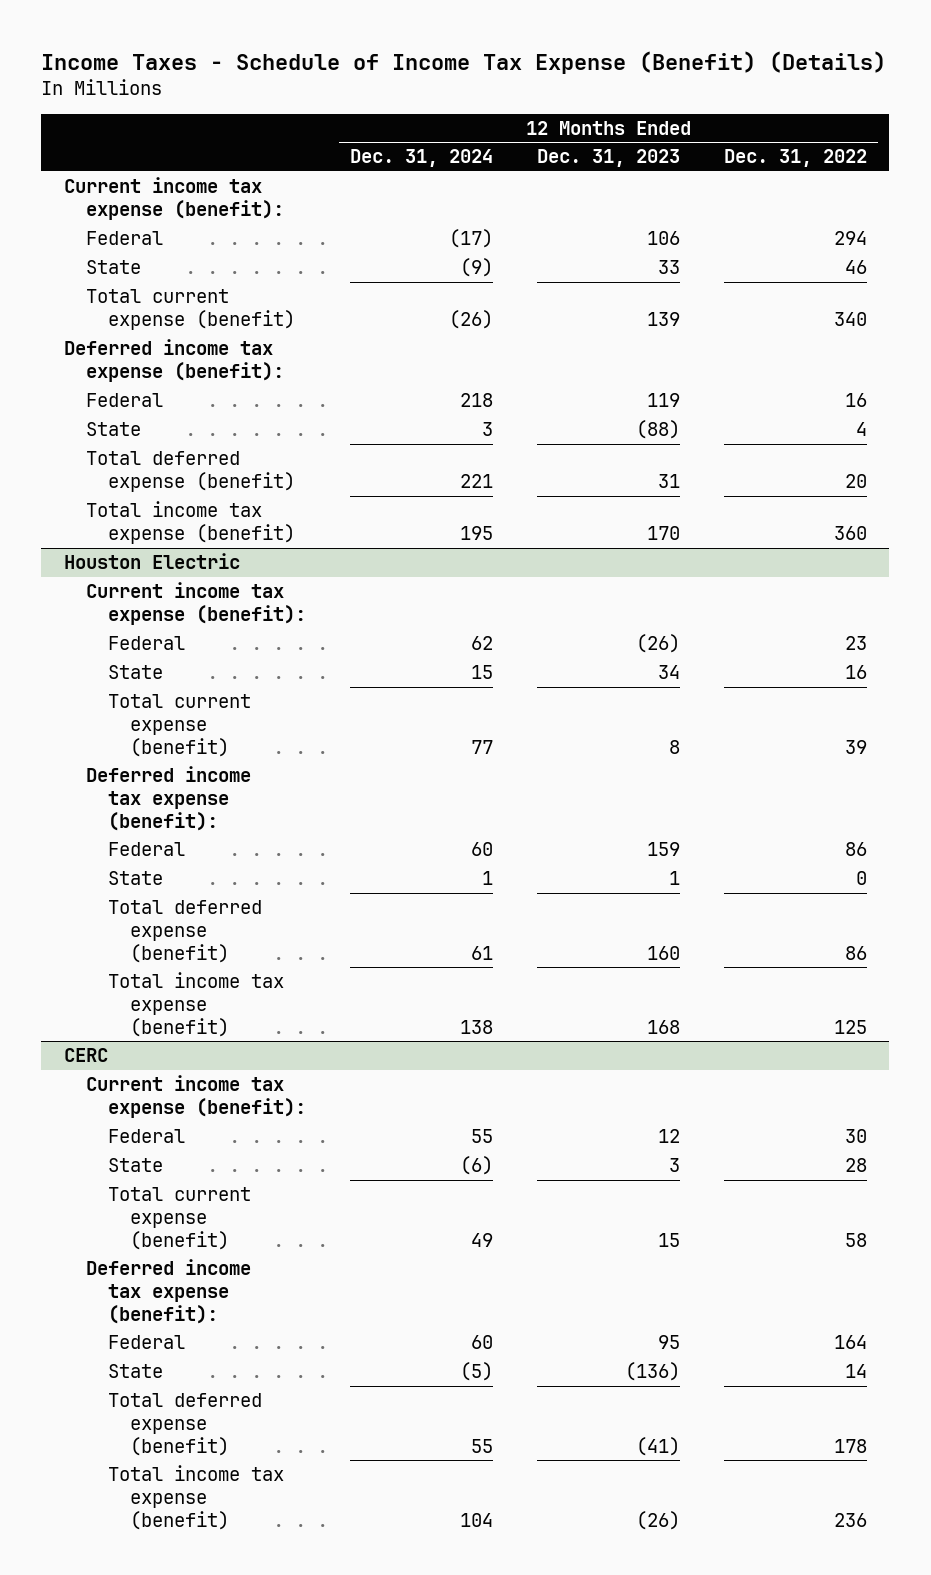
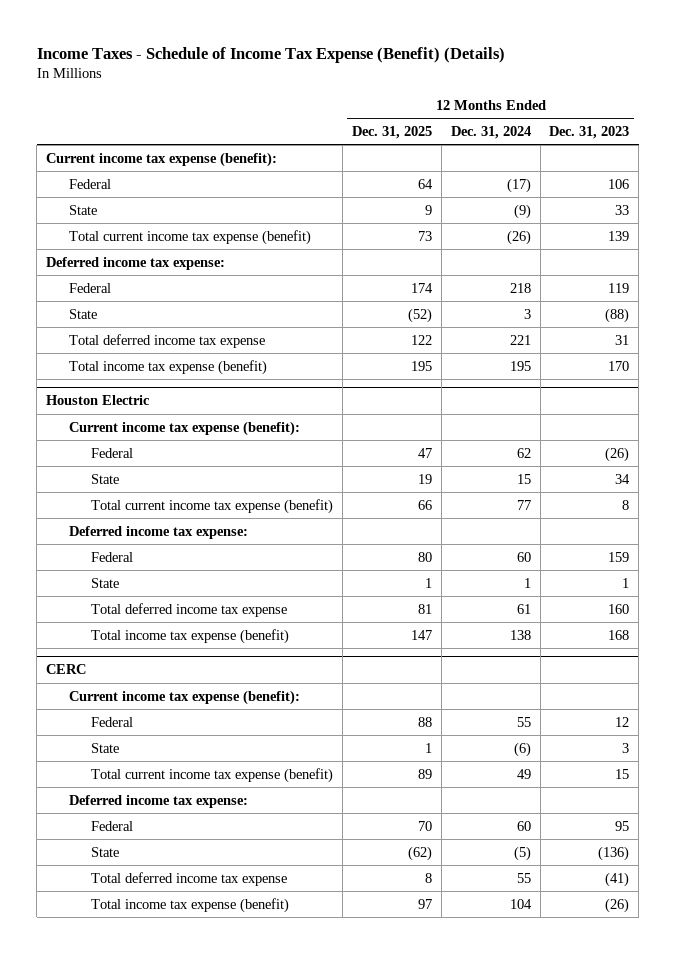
- | 12 Months Ended Dec. 31, 2024 | 12 Months Ended Dec. 31, 2023 | 12 Months Ended Dec. 31, 2022
+ | 12 Months Ended Dec. 31, 2025 | 12 Months Ended Dec. 31, 2024 | 12 Months Ended Dec. 31, 2023
- Total current expense (benefit) | (26) | 139 | 340
- Deferred income tax expense (benefit):
+ Total current income tax expense (benefit) | 73 | (26) | 139
+ Deferred income tax expense:
- Total deferred expense (benefit) | 221 | 31 | 20
+ Total deferred income tax expense | 122 | 221 | 31
@ Houston Electric
- Total current expense (benefit) | 77 | 8 | 39
- Deferred income tax expense (benefit):
+ Total current income tax expense (benefit) | 66 | 77 | 8
+ Deferred income tax expense:
- Total deferred expense (benefit) | 61 | 160 | 86
+ Total deferred income tax expense | 81 | 61 | 160
@ CERC
- Total current expense (benefit) | 49 | 15 | 58
- Deferred income tax expense (benefit):
+ Total current income tax expense (benefit) | 89 | 49 | 15
+ Deferred income tax expense:
- Total deferred expense (benefit) | 55 | (41) | 178
+ Total deferred income tax expense | 8 | 55 | (41)

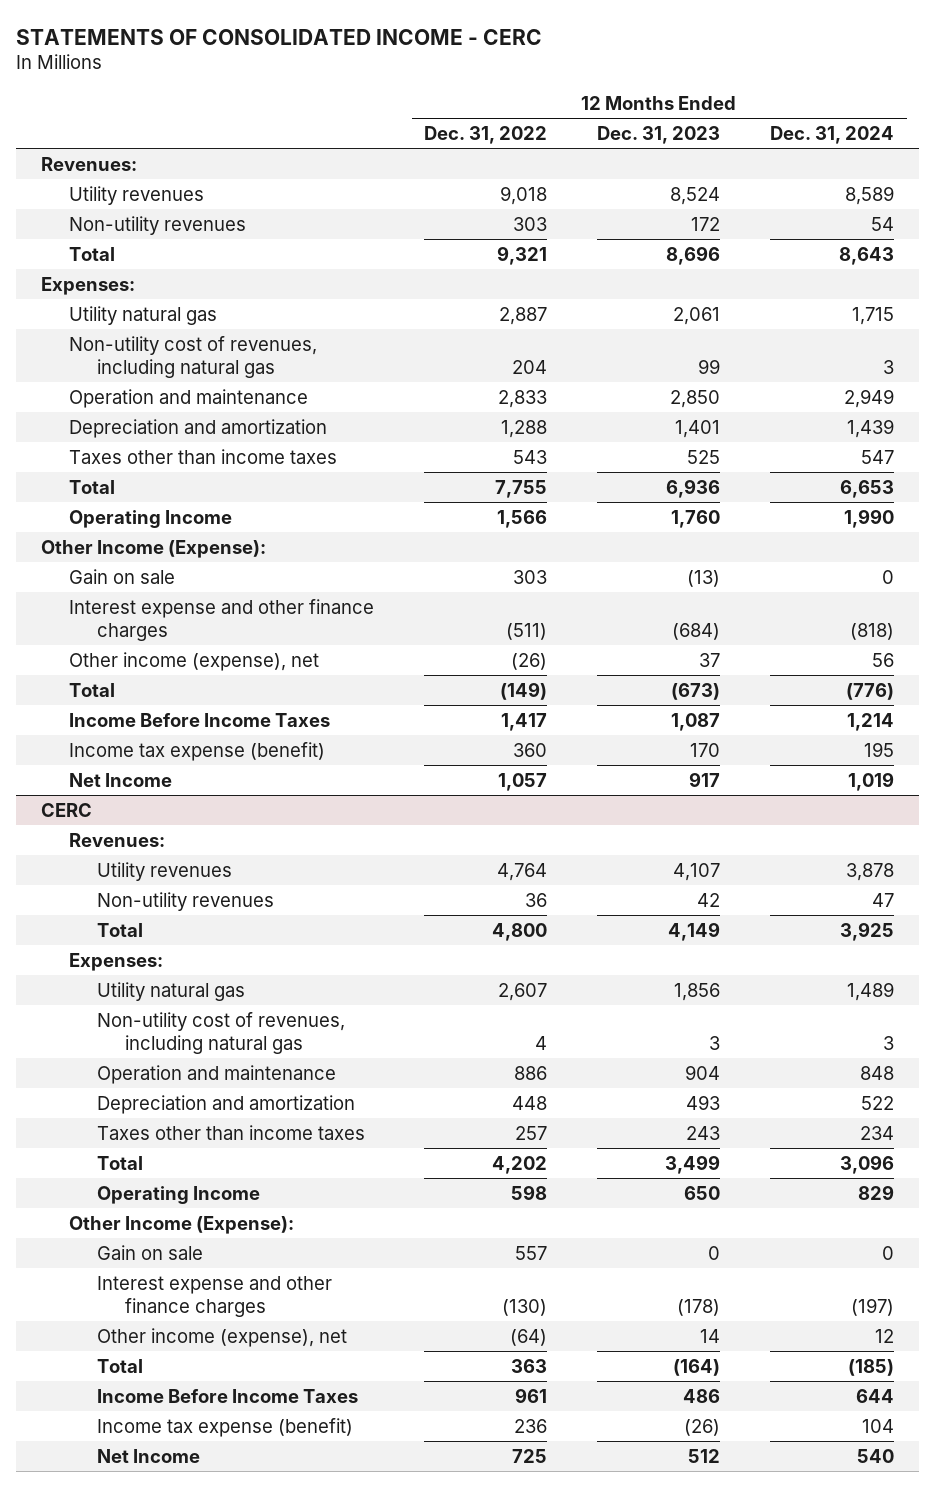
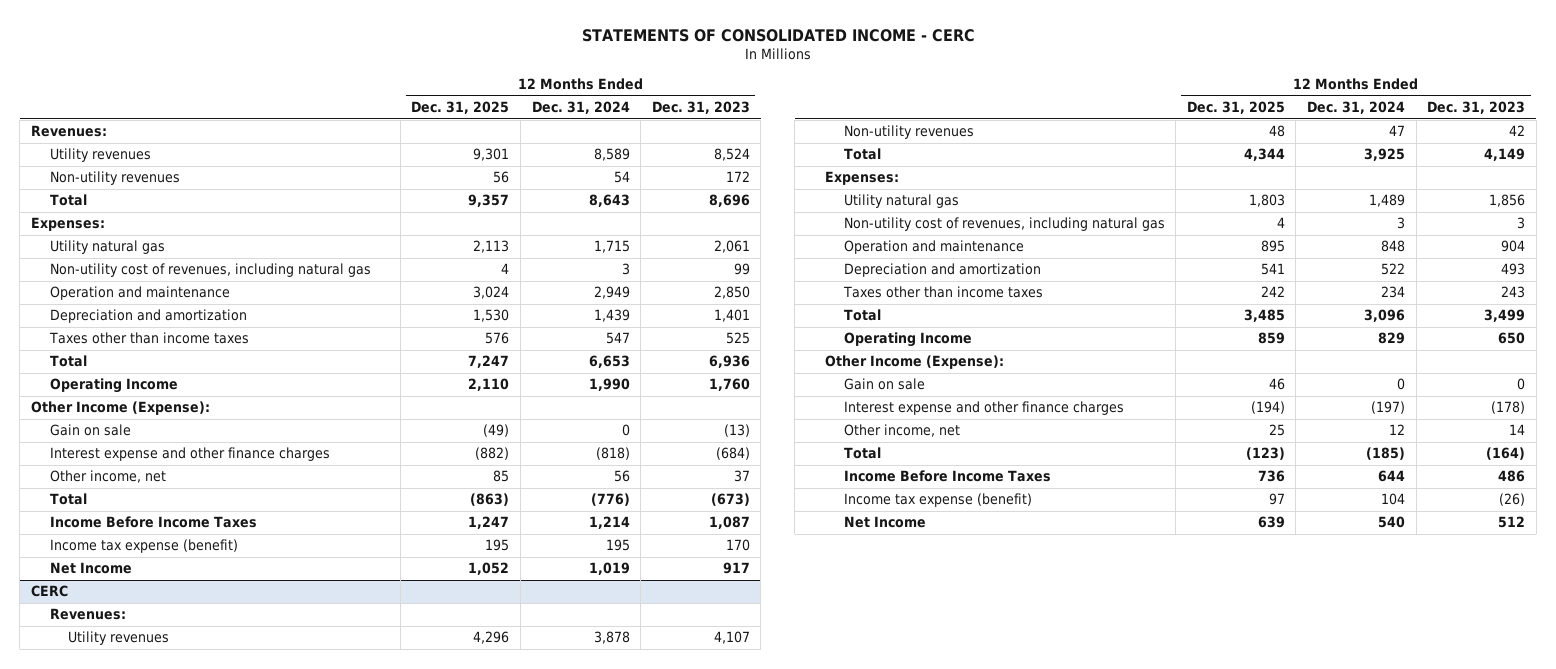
- | 12 Months Ended Dec. 31, 2022 | 12 Months Ended Dec. 31, 2023 | 12 Months Ended Dec. 31, 2024
+ | 12 Months Ended Dec. 31, 2025 | 12 Months Ended Dec. 31, 2024 | 12 Months Ended Dec. 31, 2023
- Other income (expense), net | (26) | 37 | 56
+ Other income, net | 85 | 56 | 37
@ CERC
- Other income (expense), net | (64) | 14 | 12
+ Other income, net | 25 | 12 | 14

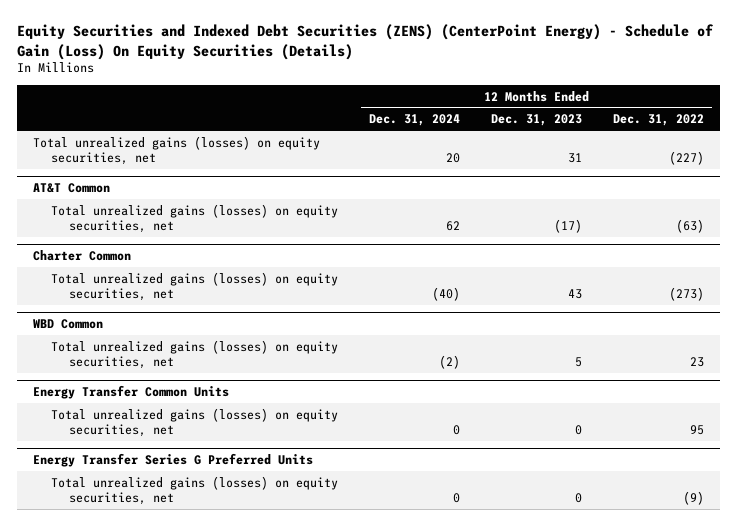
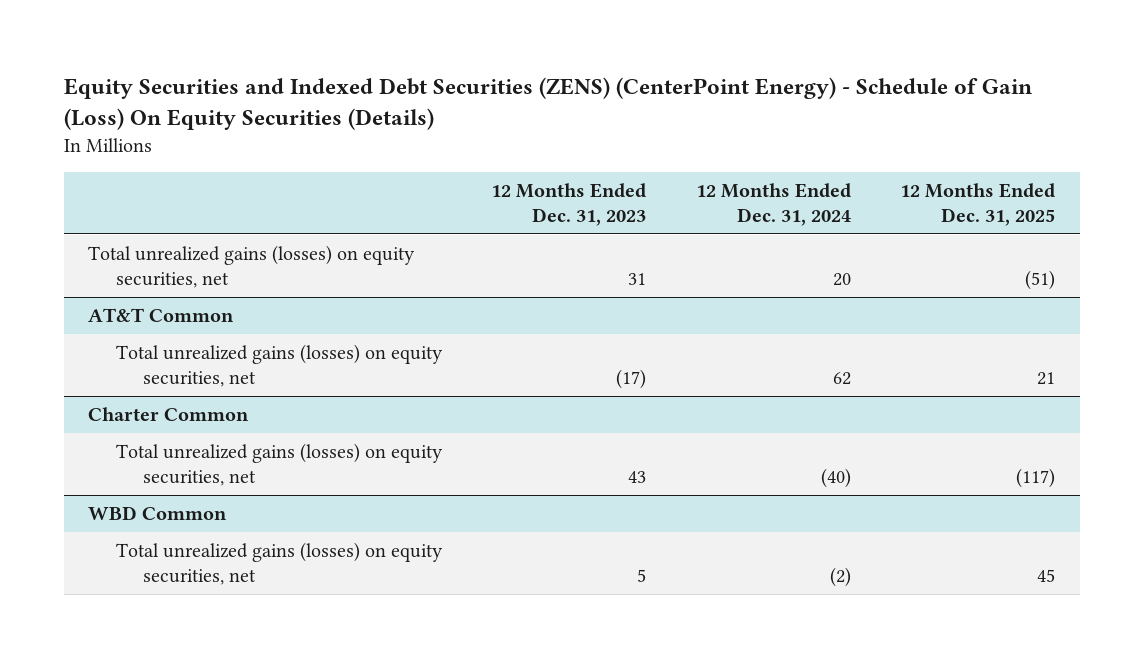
- | 12 Months Ended Dec. 31, 2024 | 12 Months Ended Dec. 31, 2023 | 12 Months Ended Dec. 31, 2022
+ | 12 Months Ended Dec. 31, 2023 | 12 Months Ended Dec. 31, 2024 | 12 Months Ended Dec. 31, 2025
- Energy Transfer Common Units
- Total unrealized gains (losses) on equity securities, net | 0 | 0 | 95
- Energy Transfer Series G Preferred Units
- Total unrealized gains (losses) on equity securities, net | 0 | 0 | (9)

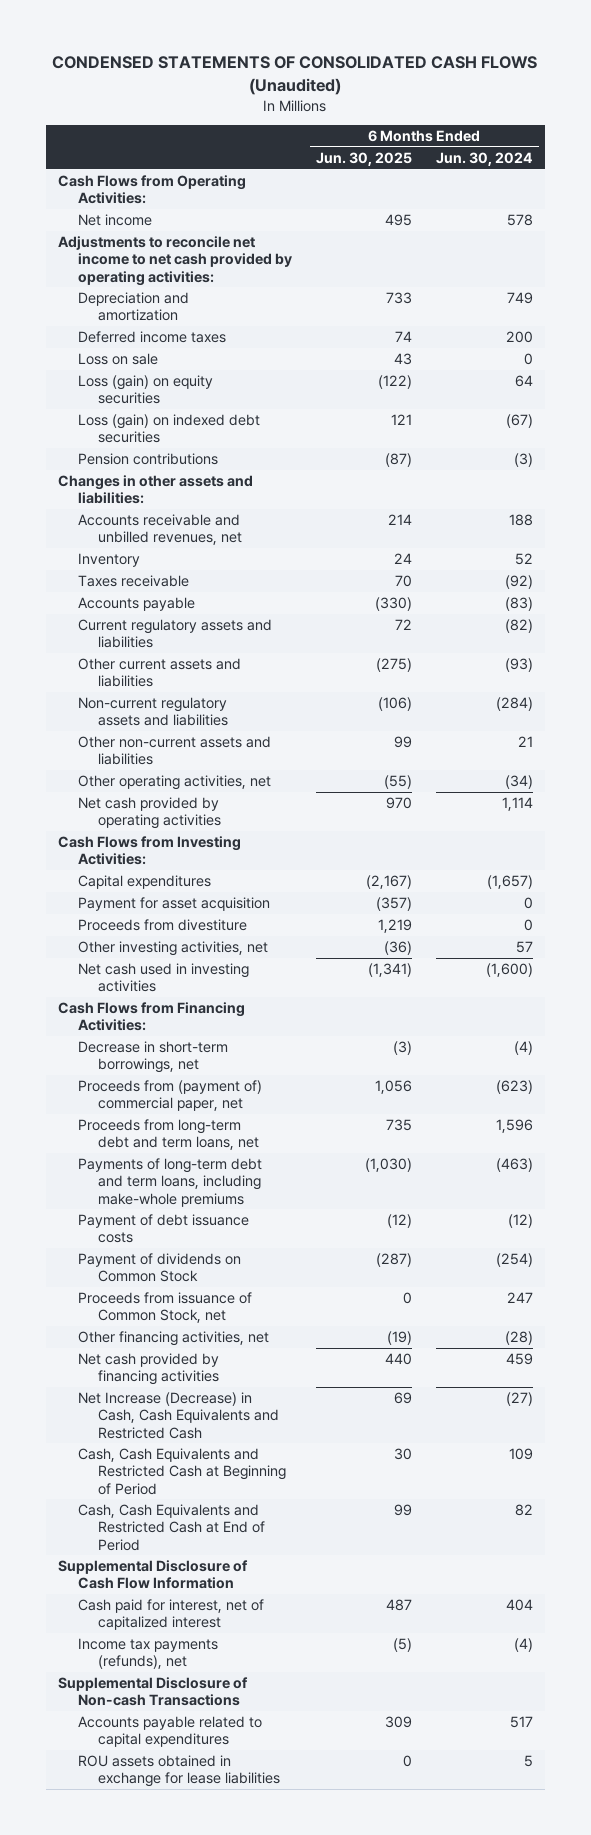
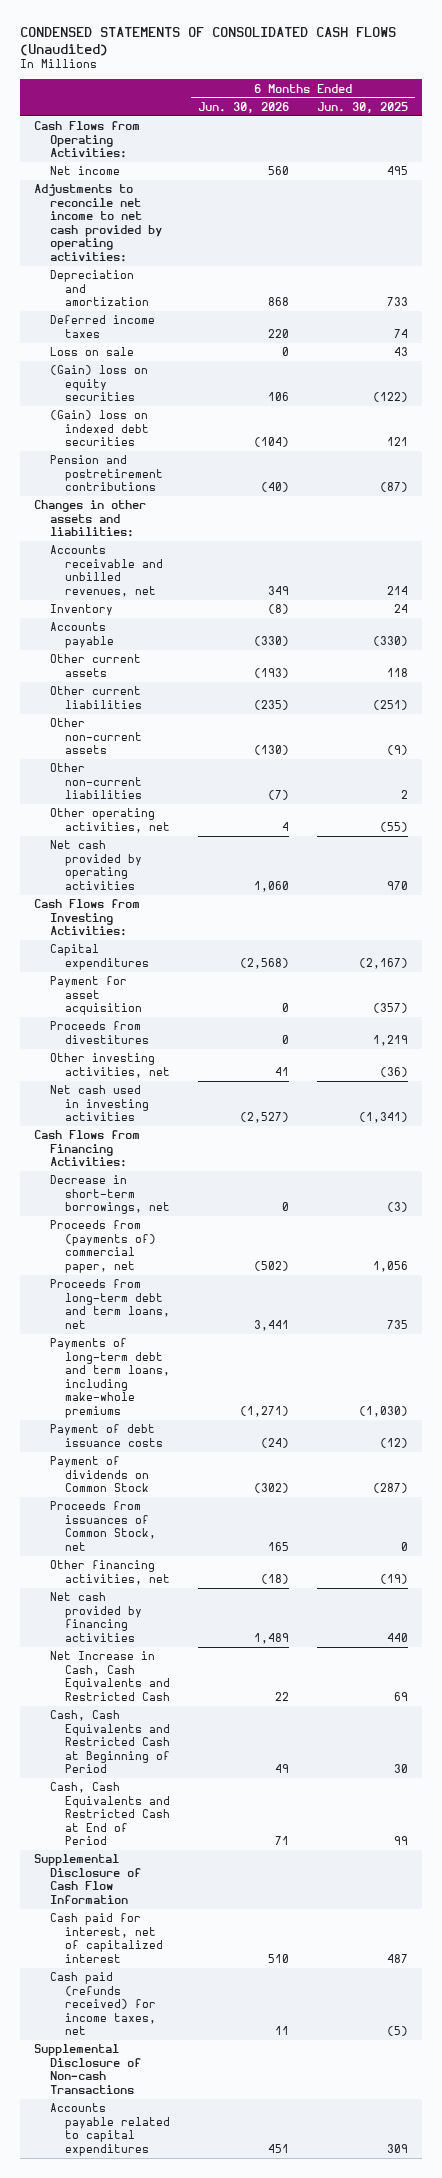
- | 6 Months Ended Jun. 30, 2025 | 6 Months Ended Jun. 30, 2024
+ | 6 Months Ended Jun. 30, 2026 | 6 Months Ended Jun. 30, 2025
- Loss (gain) on equity securities | (122) | 64
- Loss (gain) on indexed debt securities | 121 | (67)
- Pension contributions | (87) | (3)
+ (Gain) loss on equity securities | 106 | (122)
+ (Gain) loss on indexed debt securities | (104) | 121
+ Pension and postretirement contributions | (40) | (87)
- Taxes receivable | 70 | (92)
- Current regulatory assets and liabilities | 72 | (82)
- Other current assets and liabilities | (275) | (93)
- Non-current regulatory assets and liabilities | (106) | (284)
- Other non-current assets and liabilities | 99 | 21
+ Other current assets | (193) | 118
+ Other current liabilities | (235) | (251)
+ Other non-current assets | (130) | (9)
+ Other non-current liabilities | (7) | 2
- Proceeds from divestiture | 1,219 | 0
+ Proceeds from divestitures | 0 | 1,219
- Proceeds from (payment of) commercial paper, net | 1,056 | (623)
+ Proceeds from (payments of) commercial paper, net | (502) | 1,056
- Proceeds from issuance of Common Stock, net | 0 | 247
+ Proceeds from issuances of Common Stock, net | 165 | 0
- Net Increase (Decrease) in Cash, Cash Equivalents and Restricted Cash | 69 | (27)
+ Net Increase in Cash, Cash Equivalents and Restricted Cash | 22 | 69
- Income tax payments (refunds), net | (5) | (4)
+ Cash paid (refunds received) for income taxes, net | 11 | (5)
- ROU assets obtained in exchange for lease liabilities | 0 | 5

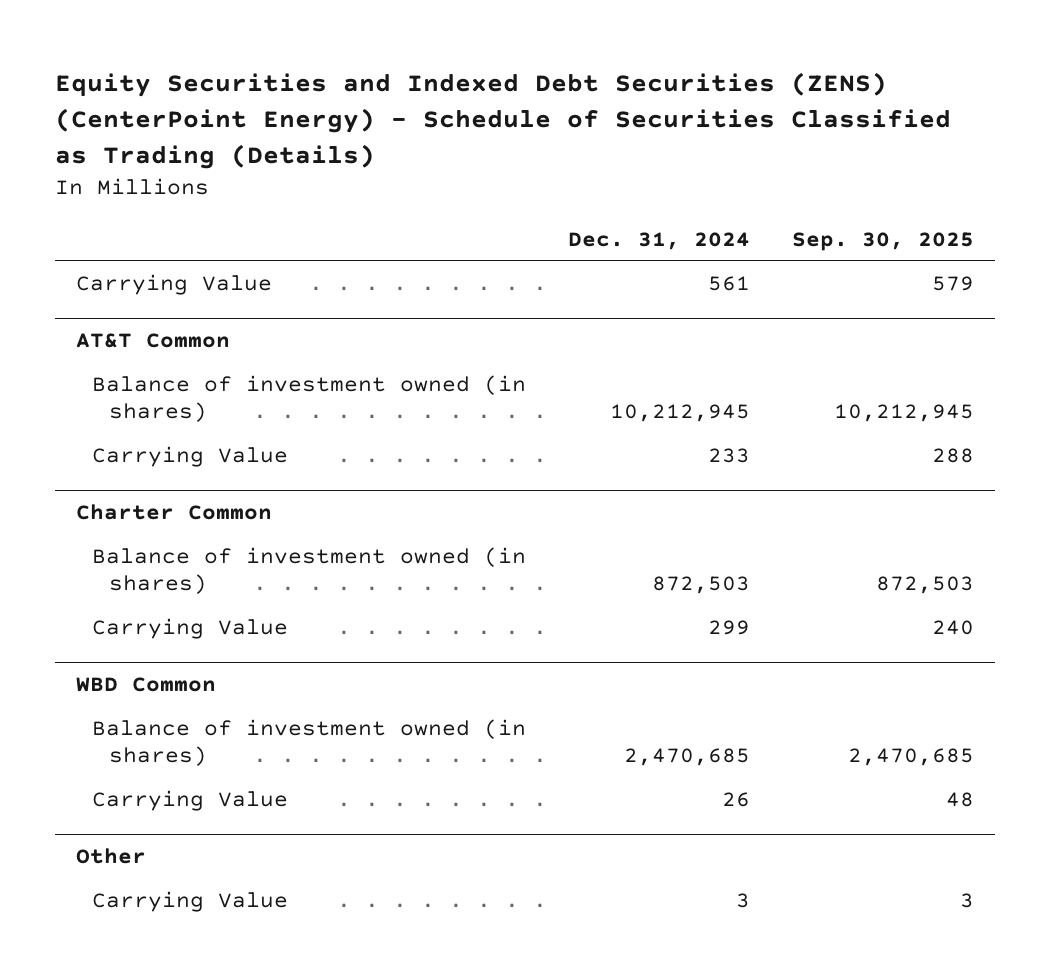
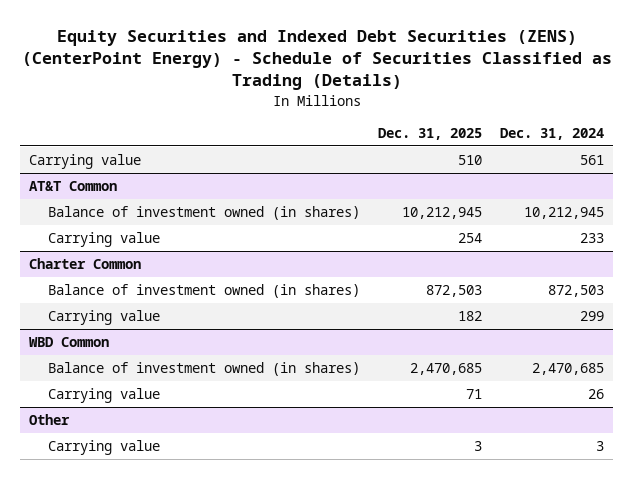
- | Dec. 31, 2024 | Sep. 30, 2025
+ | Dec. 31, 2025 | Dec. 31, 2024
- Carrying Value | 561 | 579
+ Carrying value | 510 | 561
@ AT&T Common
- Carrying Value | 233 | 288
+ Carrying value | 254 | 233
@ Charter Common
- Carrying Value | 299 | 240
+ Carrying value | 182 | 299
@ WBD Common
- Carrying Value | 26 | 48
+ Carrying value | 71 | 26
@ Other
- Carrying Value | 3 | 3
+ Carrying value | 3 | 3

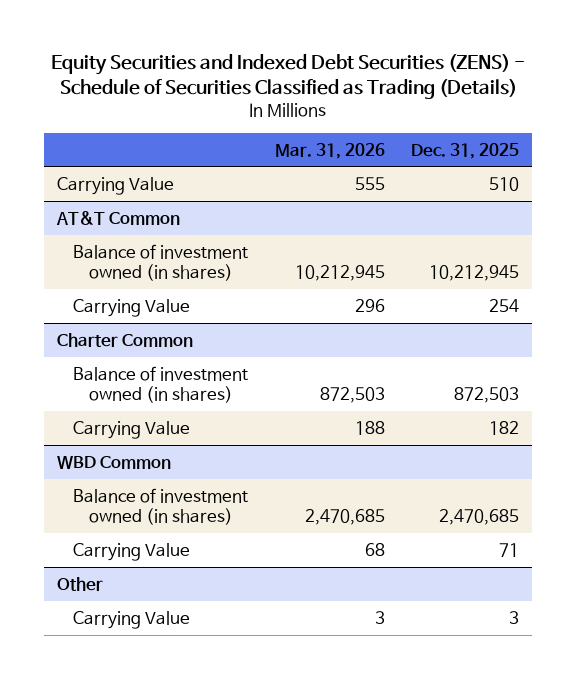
- Equity Securities and Indexed Debt Securities (ZENS) (CenterPoint Energy) - Schedule of Securities Classified as Trading (Details)
+ Equity Securities and Indexed Debt Securities (ZENS) - Schedule of Securities Classified as Trading (Details)
- | Dec. 31, 2025 | Dec. 31, 2024
+ | Mar. 31, 2026 | Dec. 31, 2025
- Carrying value | 510 | 561
+ Carrying Value | 555 | 510
@ AT&T Common
- Carrying value | 254 | 233
+ Carrying Value | 296 | 254
@ Charter Common
- Carrying value | 182 | 299
+ Carrying Value | 188 | 182
@ WBD Common
- Carrying value | 71 | 26
+ Carrying Value | 68 | 71
@ Other
- Carrying value | 3 | 3
+ Carrying Value | 3 | 3

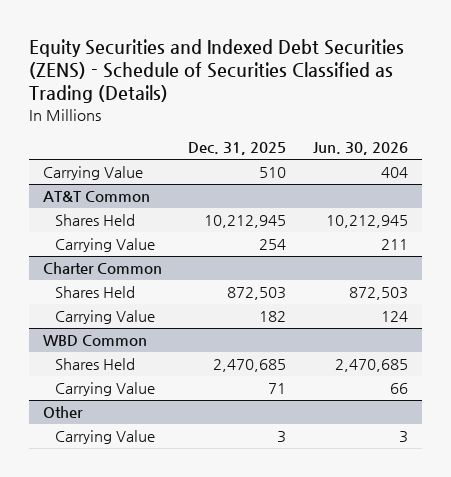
- | Mar. 31, 2026 | Dec. 31, 2025
+ | Dec. 31, 2025 | Jun. 30, 2026
@ AT&T Common
- Balance of investment owned (in shares) | 10,212,945 | 10,212,945
+ Shares Held | 10,212,945 | 10,212,945
@ Charter Common
- Balance of investment owned (in shares) | 872,503 | 872,503
+ Shares Held | 872,503 | 872,503
@ WBD Common
- Balance of investment owned (in shares) | 2,470,685 | 2,470,685
+ Shares Held | 2,470,685 | 2,470,685

